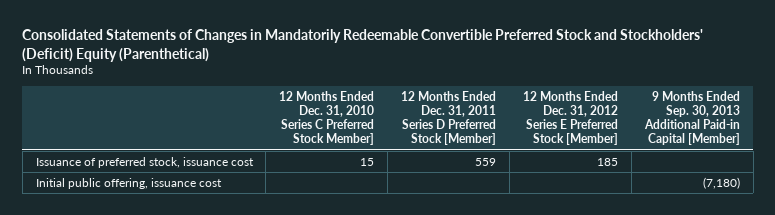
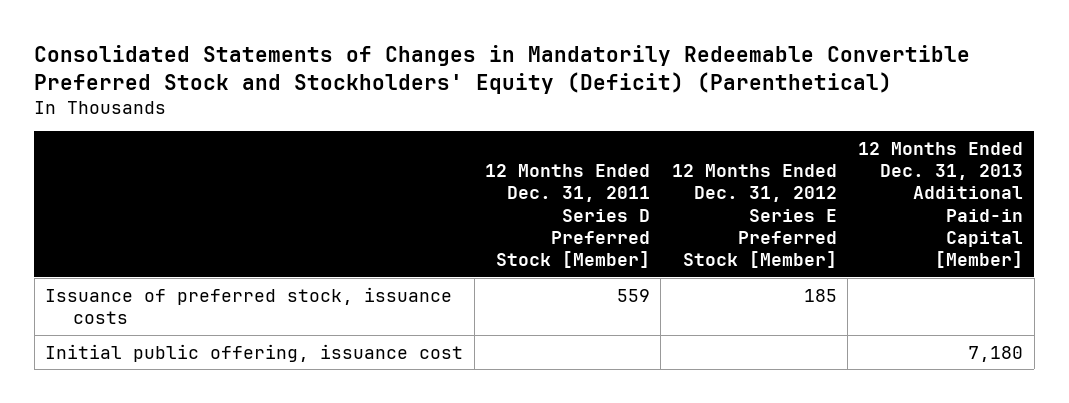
- Consolidated Statements of Changes in Mandatorily Redeemable Convertible Preferred Stock and Stockholders' (Deficit) Equity (Parenthetical)
+ Consolidated Statements of Changes in Mandatorily Redeemable Convertible Preferred Stock and Stockholders' Equity (Deficit) (Parenthetical)
- | 12 Months Ended Dec. 31, 2010 Series C Preferred Stock Member] | 12 Months Ended Dec. 31, 2011 Series D Preferred Stock [Member] | 12 Months Ended Dec. 31, 2012 Series E Preferred Stock [Member] | 9 Months Ended Sep. 30, 2013 Additional Paid-in Capital [Member]
+ | 12 Months Ended Dec. 31, 2011 Series D Preferred Stock [Member] | 12 Months Ended Dec. 31, 2012 Series E Preferred Stock [Member] | 12 Months Ended Dec. 31, 2013 Additional Paid-in Capital [Member]
- Issuance of preferred stock, issuance cost | 15 | 559 | 185 |
+ Issuance of preferred stock, issuance costs | 559 | 185 |

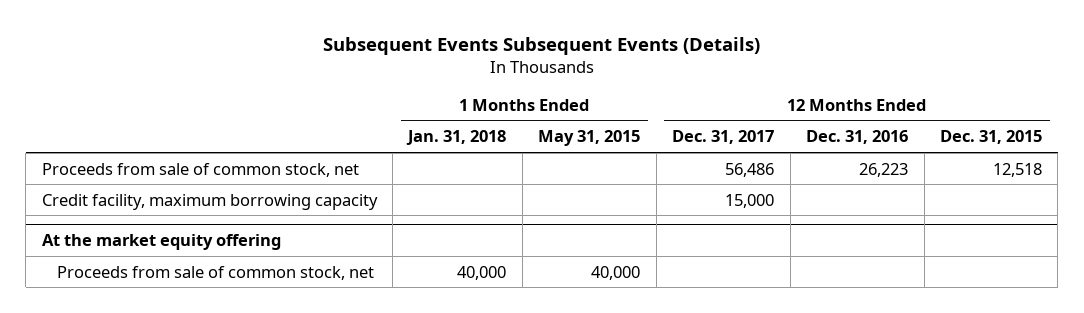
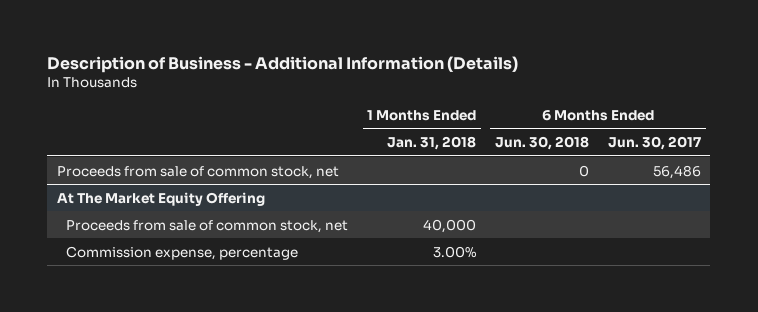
- Subsequent Events Subsequent Events (Details)
+ Description of Business - Additional Information (Details)
- | 1 Months Ended Jan. 31, 2018 | 1 Months Ended May 31, 2015 | 12 Months Ended Dec. 31, 2017 | 12 Months Ended Dec. 31, 2016 | 12 Months Ended Dec. 31, 2015
+ | 1 Months Ended Jan. 31, 2018 | 6 Months Ended Jun. 30, 2018 | 6 Months Ended Jun. 30, 2017
- Credit facility, maximum borrowing capacity | | | 15,000 | |
- At the market equity offering
+ At The Market Equity Offering
+ Commission expense, percentage | 3.00% | |

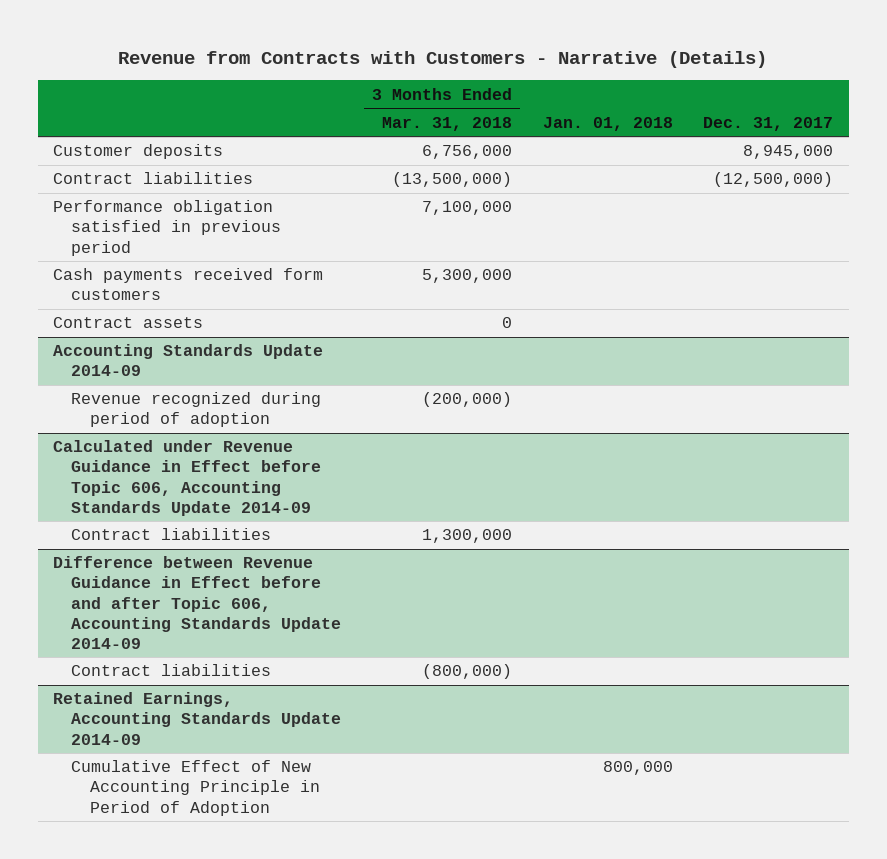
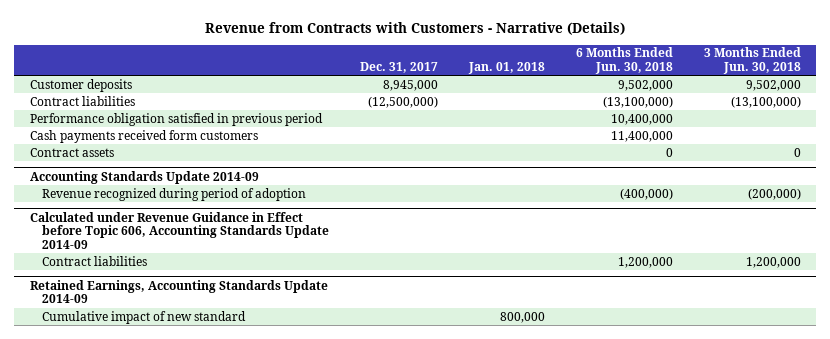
- | 3 Months Ended Mar. 31, 2018 | Jan. 01, 2018 | Dec. 31, 2017
+ | Dec. 31, 2017 | Jan. 01, 2018 | 6 Months Ended Jun. 30, 2018 | 3 Months Ended Jun. 30, 2018
- Difference between Revenue Guidance in Effect before and after Topic 606, Accounting Standards Update 2014-09
- Contract liabilities | (800,000) | |
@ Retained Earnings, Accounting Standards Update 2014-09
- Cumulative Effect of New Accounting Principle in Period of Adoption | | 800,000 |
+ Cumulative impact of new standard | | 800,000 | |

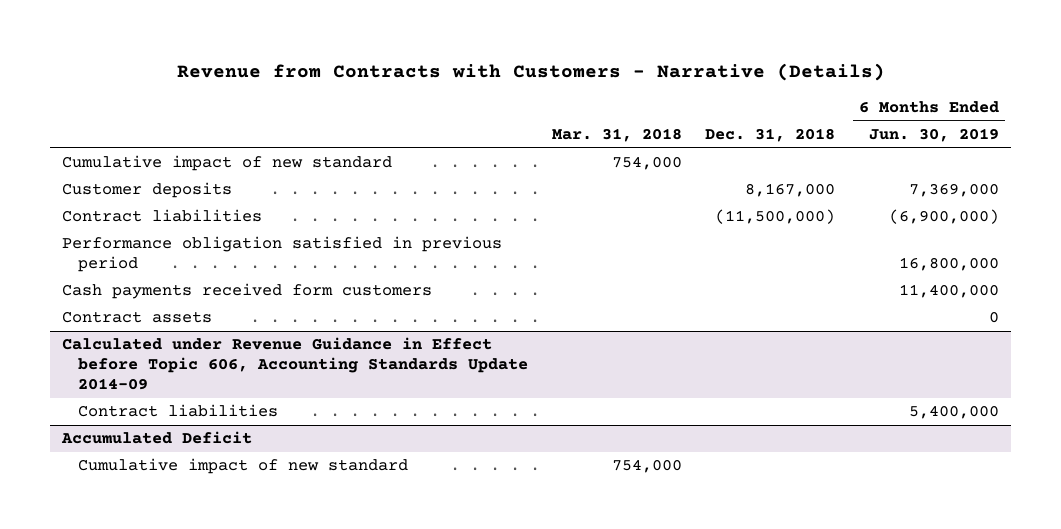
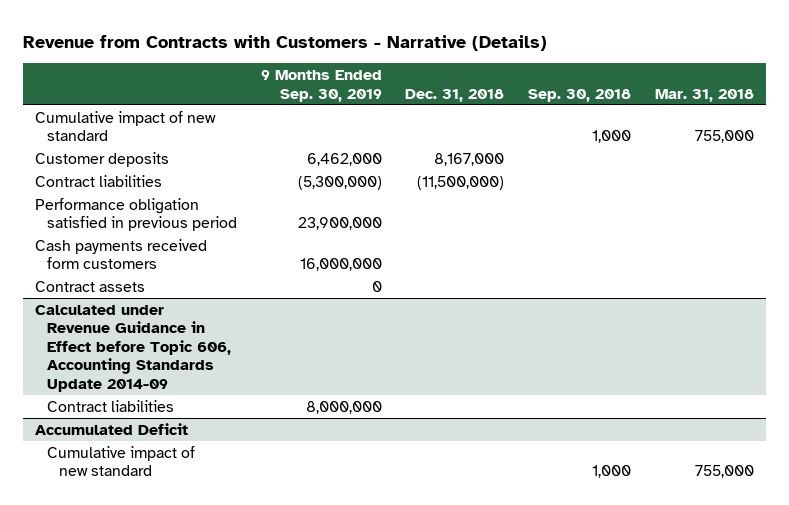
- | Mar. 31, 2018 | Dec. 31, 2018 | 6 Months Ended Jun. 30, 2019
+ | 9 Months Ended Sep. 30, 2019 | Dec. 31, 2018 | Sep. 30, 2018 | Mar. 31, 2018
- Cumulative impact of new standard | 754,000 | |
+ Cumulative impact of new standard | | | 1,000 | 755,000
@ Accumulated Deficit
- Cumulative impact of new standard | 754,000 | |
+ Cumulative impact of new standard | | | 1,000 | 755,000

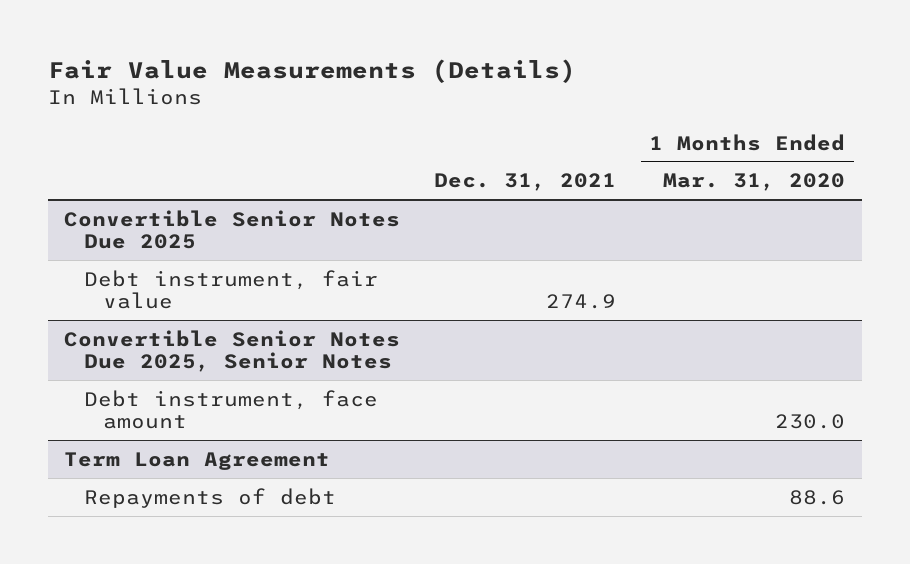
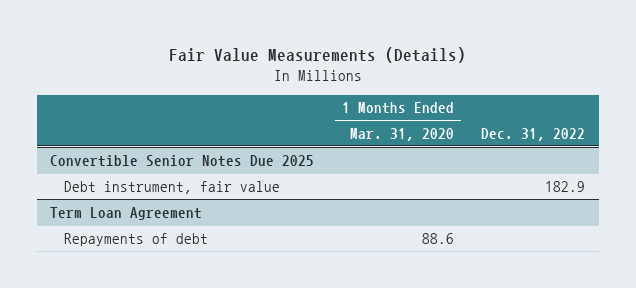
- | Dec. 31, 2021 | 1 Months Ended Mar. 31, 2020
+ | 1 Months Ended Mar. 31, 2020 | Dec. 31, 2022
- Convertible Senior Notes Due 2025, Senior Notes
- Debt instrument, face amount | | 230.0

